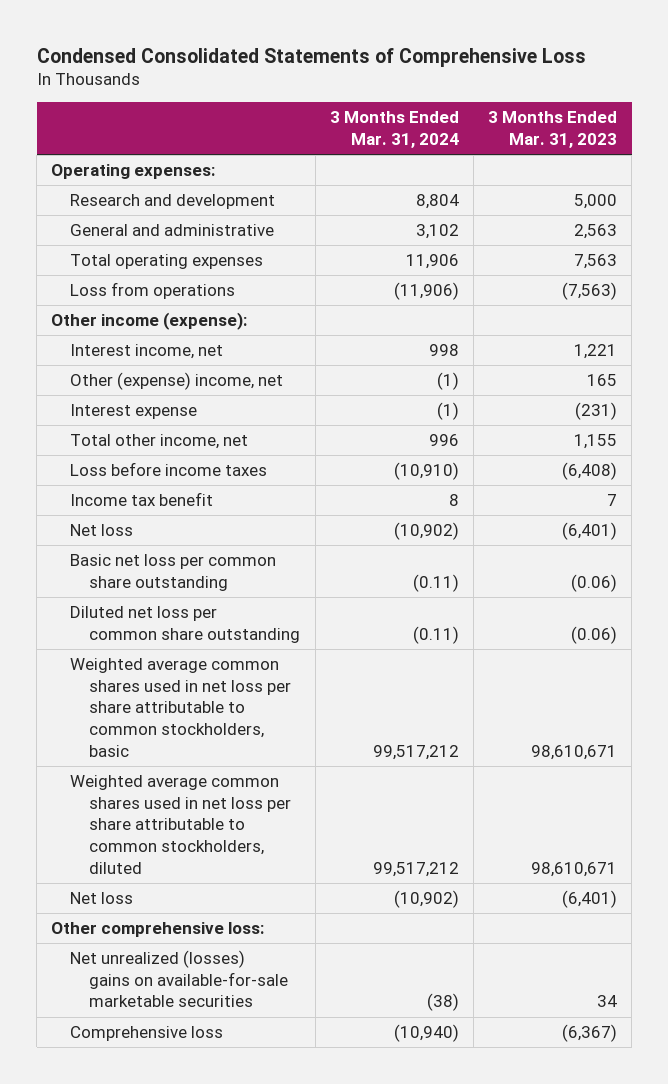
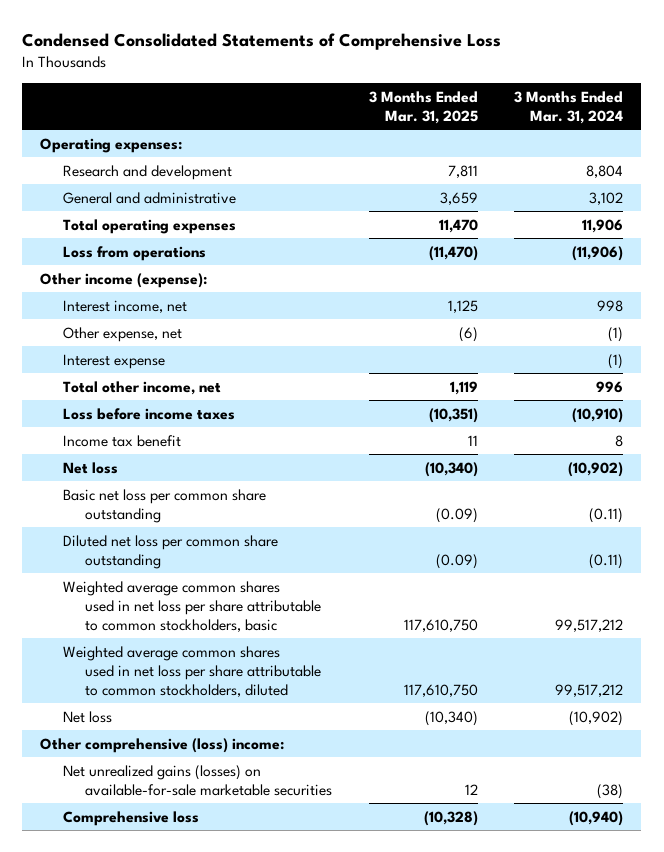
- | 3 Months Ended Mar. 31, 2024 | 3 Months Ended Mar. 31, 2023
+ | 3 Months Ended Mar. 31, 2025 | 3 Months Ended Mar. 31, 2024
- Other (expense) income, net | (1) | 165
+ Other expense, net | (6) | (1)
- Other comprehensive loss:
- Net unrealized (losses) gains on available-for-sale marketable securities | (38) | 34
+ Other comprehensive (loss) income:
+ Net unrealized gains (losses) on available-for-sale marketable securities | 12 | (38)

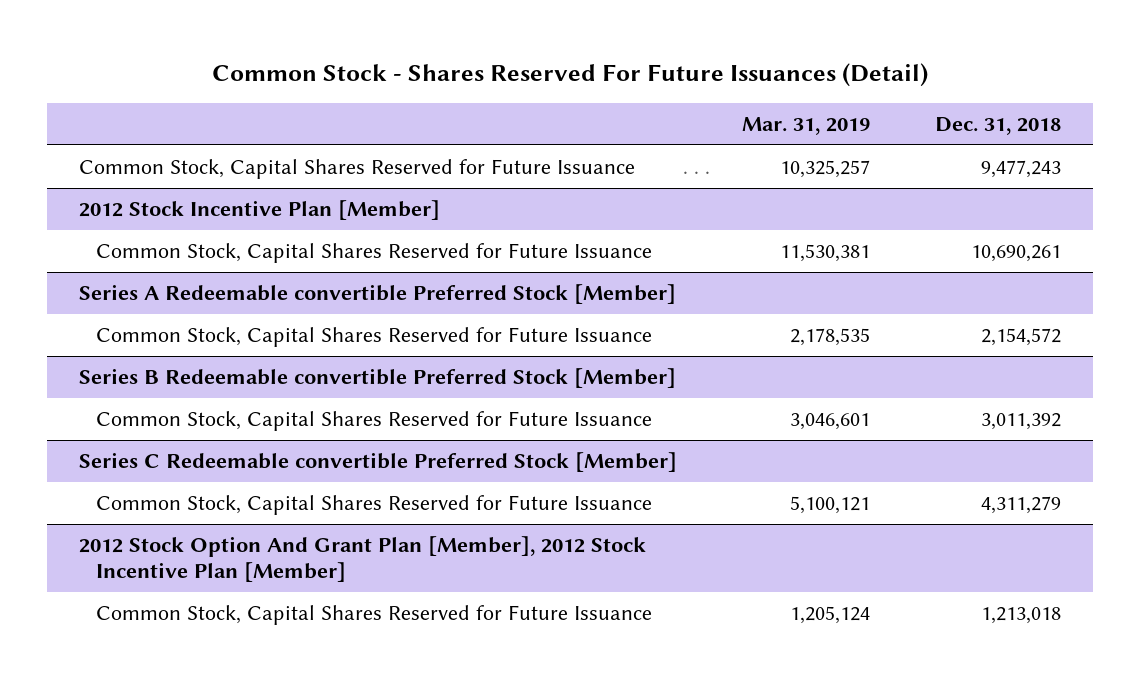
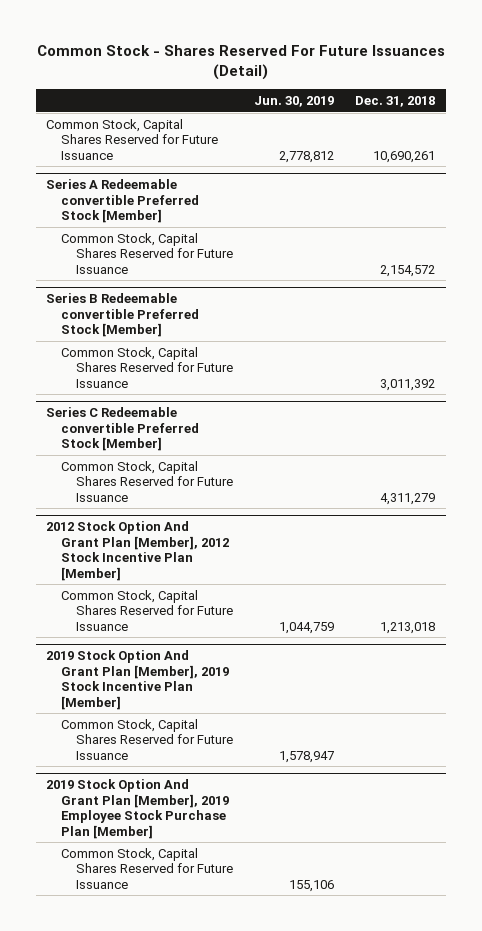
- | Mar. 31, 2019 | Dec. 31, 2018
+ | Jun. 30, 2019 | Dec. 31, 2018
- Common Stock, Capital Shares Reserved for Future Issuance | 10,325,257 | 9,477,243
- 2012 Stock Incentive Plan [Member]
+ 2019 Stock Option And Grant Plan [Member], 2019 Stock Incentive Plan [Member]
+ Common Stock, Capital Shares Reserved for Future Issuance | 1,578,947 |
+ 2019 Stock Option And Grant Plan [Member], 2019 Employee Stock Purchase Plan [Member]
+ Common Stock, Capital Shares Reserved for Future Issuance | 155,106 |

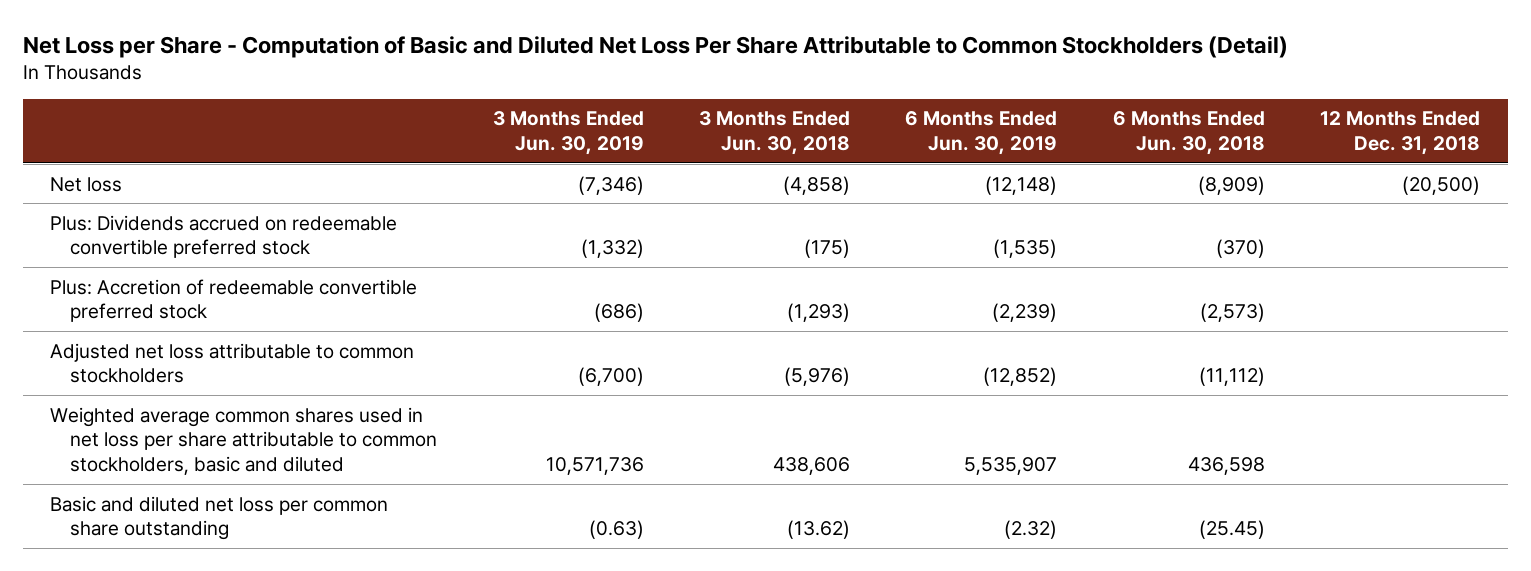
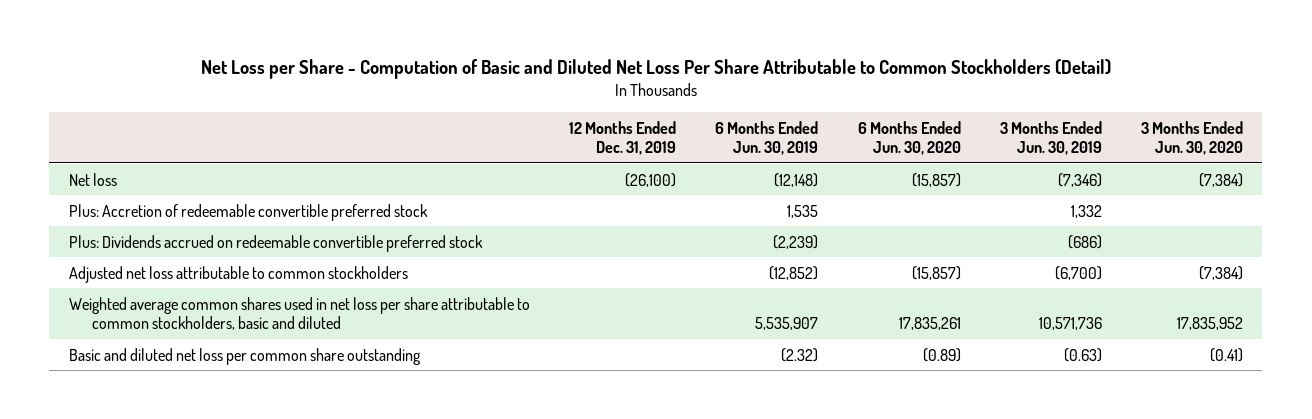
- | 3 Months Ended Jun. 30, 2019 | 3 Months Ended Jun. 30, 2018 | 6 Months Ended Jun. 30, 2019 | 6 Months Ended Jun. 30, 2018 | 12 Months Ended Dec. 31, 2018
+ | 12 Months Ended Dec. 31, 2019 | 6 Months Ended Jun. 30, 2019 | 6 Months Ended Jun. 30, 2020 | 3 Months Ended Jun. 30, 2019 | 3 Months Ended Jun. 30, 2020
- Plus: Dividends accrued on redeemable convertible preferred stock | (1,332) | (175) | (1,535) | (370) |
- Plus: Accretion of redeemable convertible preferred stock | (686) | (1,293) | (2,239) | (2,573) |
+ Plus: Accretion of redeemable convertible preferred stock | | 1,535 | | 1,332 |
+ Plus: Dividends accrued on redeemable convertible preferred stock | | (2,239) | | (686) |

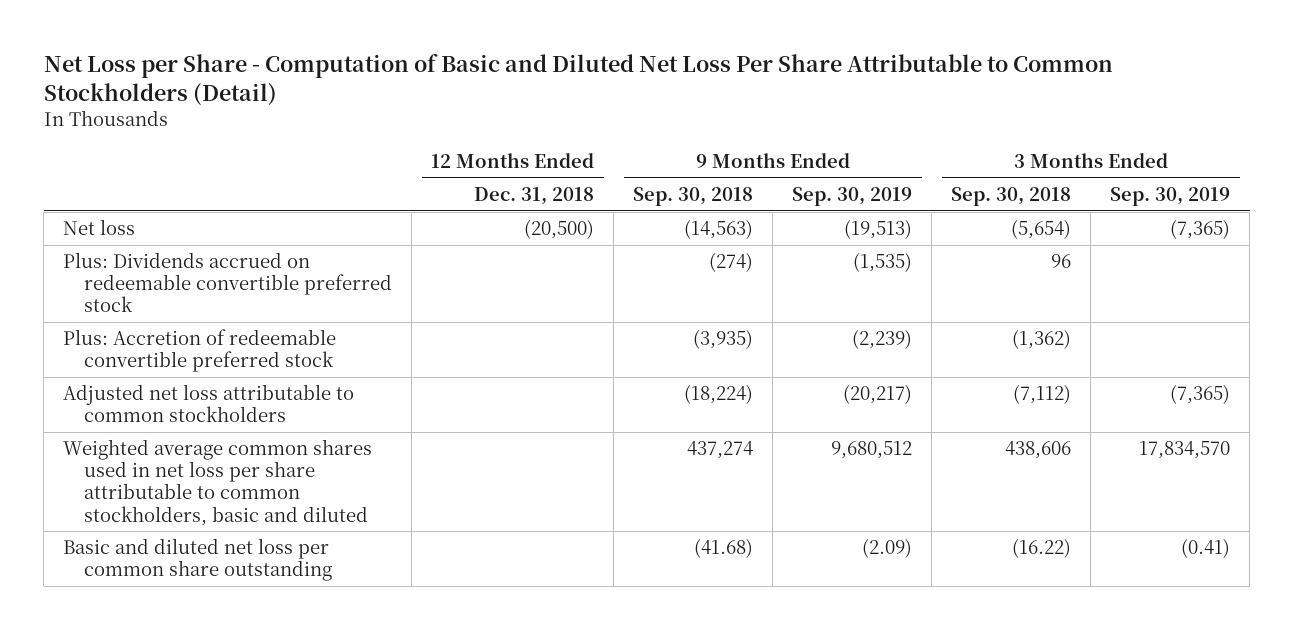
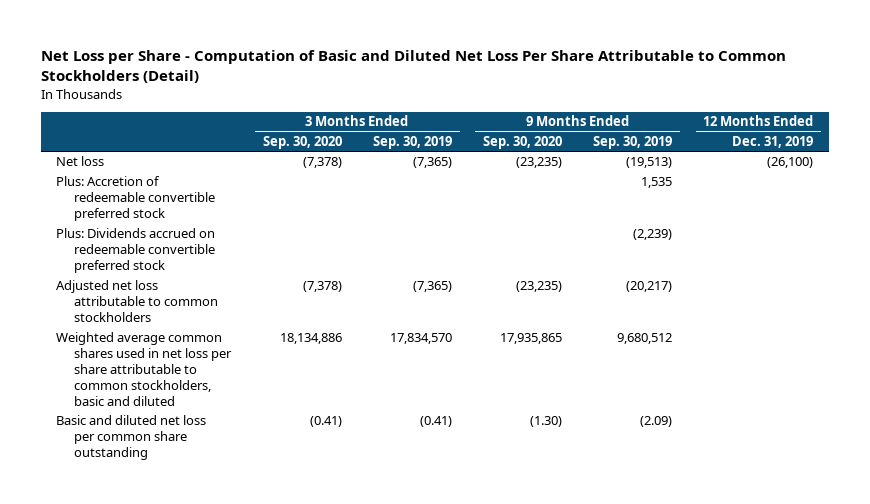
- | 12 Months Ended Dec. 31, 2018 | 9 Months Ended Sep. 30, 2018 | 9 Months Ended Sep. 30, 2019 | 3 Months Ended Sep. 30, 2018 | 3 Months Ended Sep. 30, 2019
+ | 3 Months Ended Sep. 30, 2020 | 3 Months Ended Sep. 30, 2019 | 9 Months Ended Sep. 30, 2020 | 9 Months Ended Sep. 30, 2019 | 12 Months Ended Dec. 31, 2019
- Plus: Dividends accrued on redeemable convertible preferred stock | | (274) | (1,535) | 96 |
- Plus: Accretion of redeemable convertible preferred stock | | (3,935) | (2,239) | (1,362) |
+ Plus: Accretion of redeemable convertible preferred stock | | | | 1,535 |
+ Plus: Dividends accrued on redeemable convertible preferred stock | | | | (2,239) |

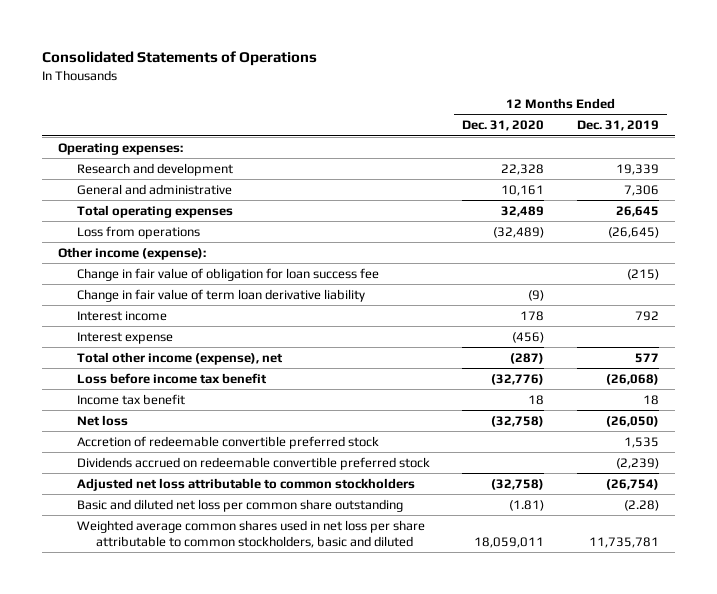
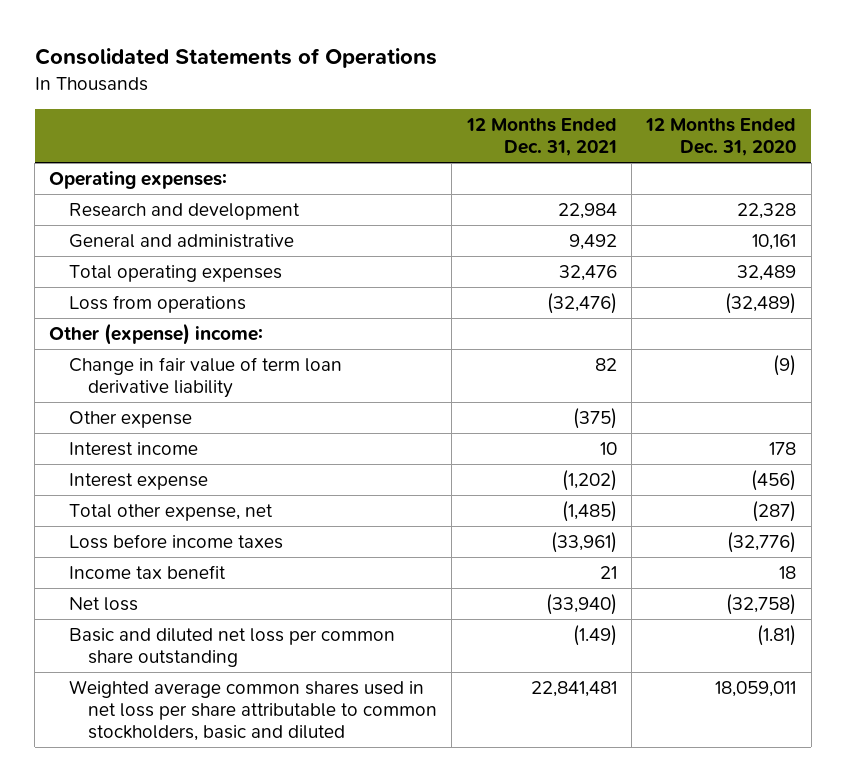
- | 12 Months Ended Dec. 31, 2020 | 12 Months Ended Dec. 31, 2019
+ | 12 Months Ended Dec. 31, 2021 | 12 Months Ended Dec. 31, 2020
- Other income (expense):
- Change in fair value of obligation for loan success fee | | (215)
+ Other (expense) income:
+ Other expense | (375) |
- Total other income (expense), net | (287) | 577
- Loss before income tax benefit | (32,776) | (26,068)
+ Total other expense, net | (1,485) | (287)
+ Loss before income taxes | (33,961) | (32,776)
- Accretion of redeemable convertible preferred stock | | 1,535
- Dividends accrued on redeemable convertible preferred stock | | (2,239)
- Adjusted net loss attributable to common stockholders | (32,758) | (26,754)

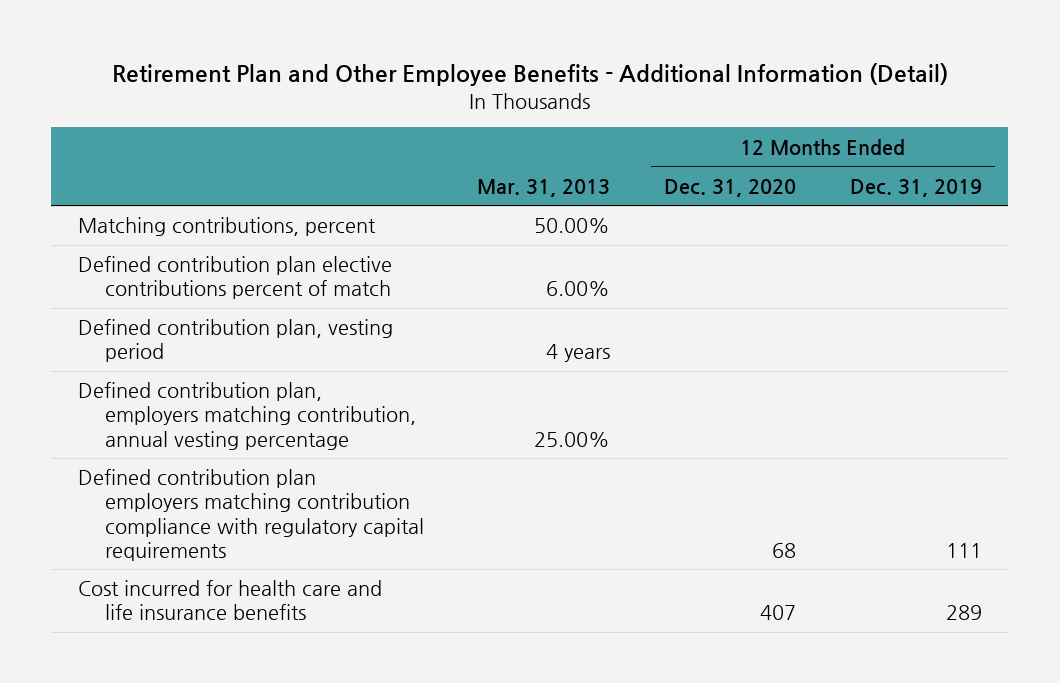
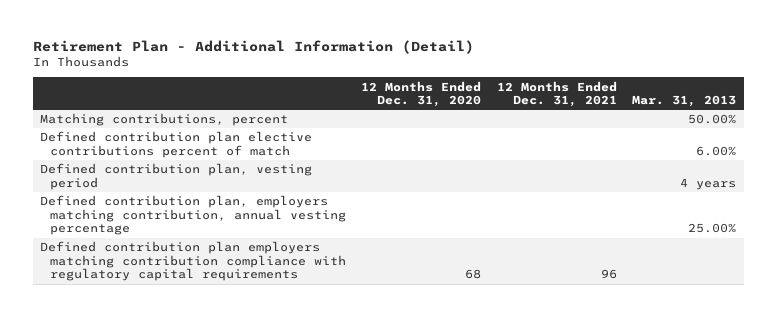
- Retirement Plan and Other Employee Benefits - Additional Information (Detail)
+ Retirement Plan - Additional Information (Detail)
- | Mar. 31, 2013 | 12 Months Ended Dec. 31, 2020 | 12 Months Ended Dec. 31, 2019
+ | 12 Months Ended Dec. 31, 2020 | 12 Months Ended Dec. 31, 2021 | Mar. 31, 2013
- Cost incurred for health care and life insurance benefits | | 407 | 289

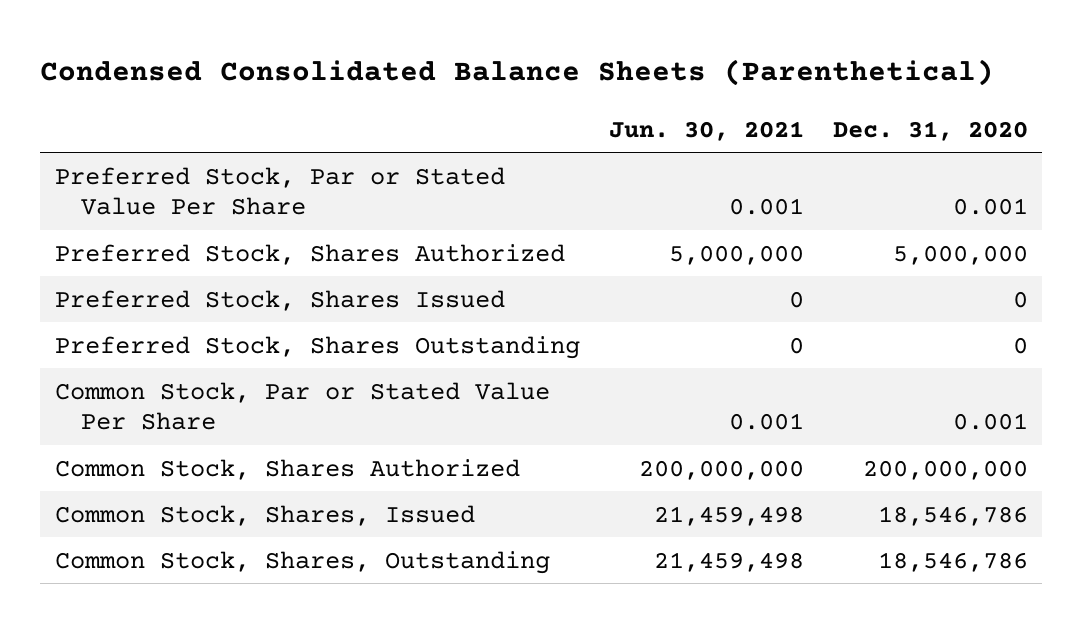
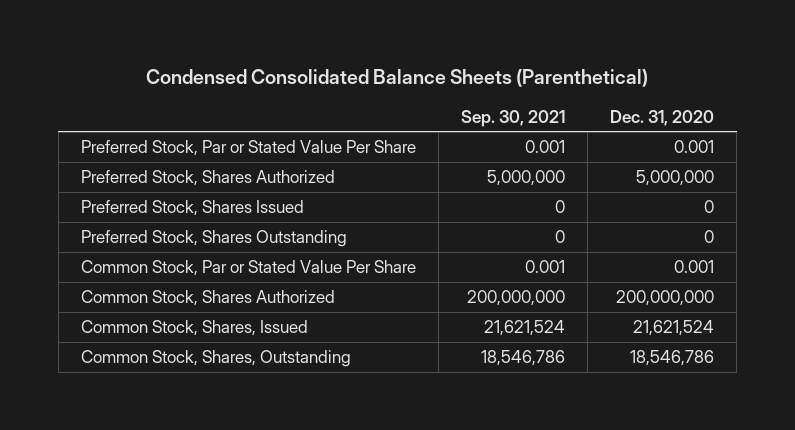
- | Jun. 30, 2021 | Dec. 31, 2020
+ | Sep. 30, 2021 | Dec. 31, 2020
- Common Stock, Shares, Issued | 21,459,498 | 18,546,786
+ Common Stock, Shares, Issued | 21,621,524 | 21,621,524

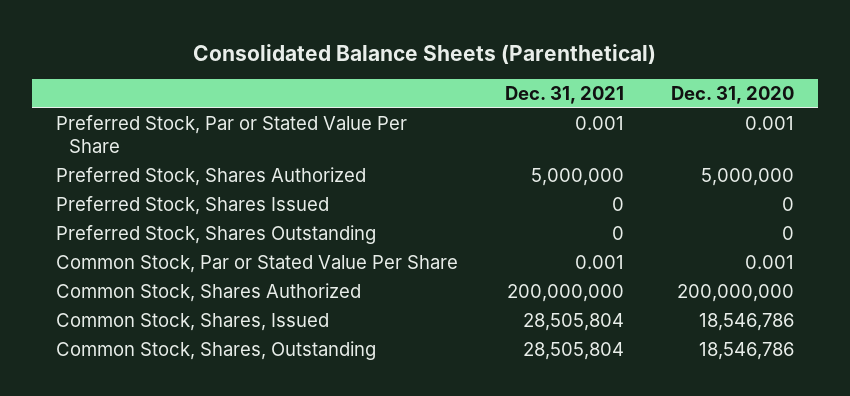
- Condensed Consolidated Balance Sheets (Parenthetical)
+ Consolidated Balance Sheets (Parenthetical)
- | Sep. 30, 2021 | Dec. 31, 2020
+ | Dec. 31, 2021 | Dec. 31, 2020
- Common Stock, Shares, Issued | 21,621,524 | 21,621,524
+ Common Stock, Shares, Issued | 28,505,804 | 18,546,786

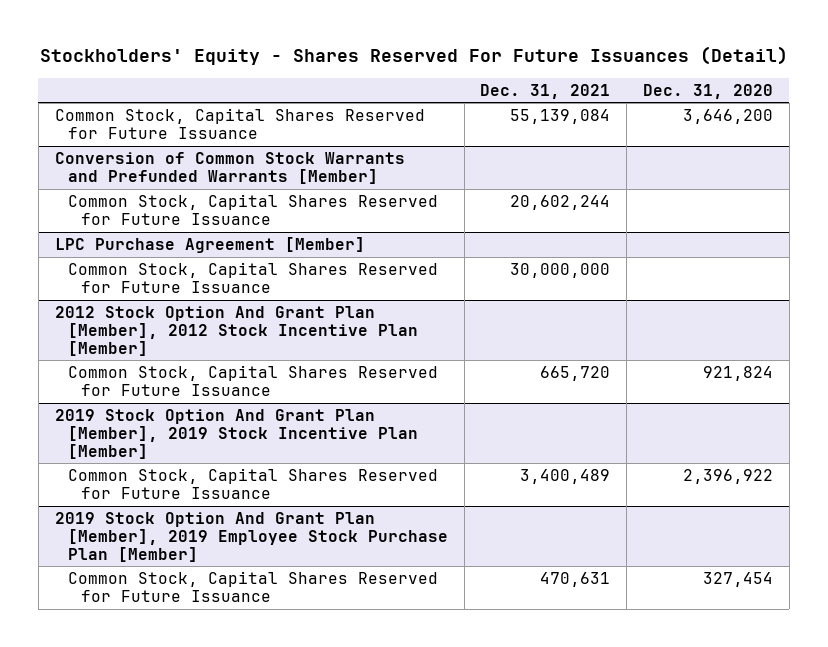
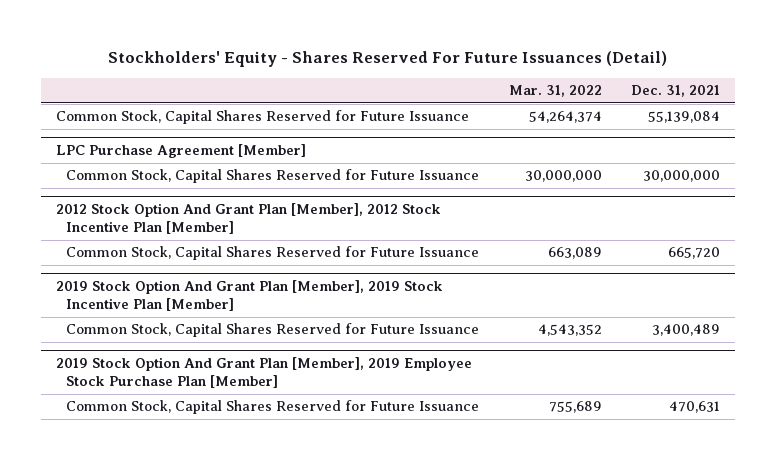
- | Dec. 31, 2021 | Dec. 31, 2020
+ | Mar. 31, 2022 | Dec. 31, 2021
- Conversion of Common Stock Warrants and Prefunded Warrants [Member]
- Common Stock, Capital Shares Reserved for Future Issuance | 20,602,244 |

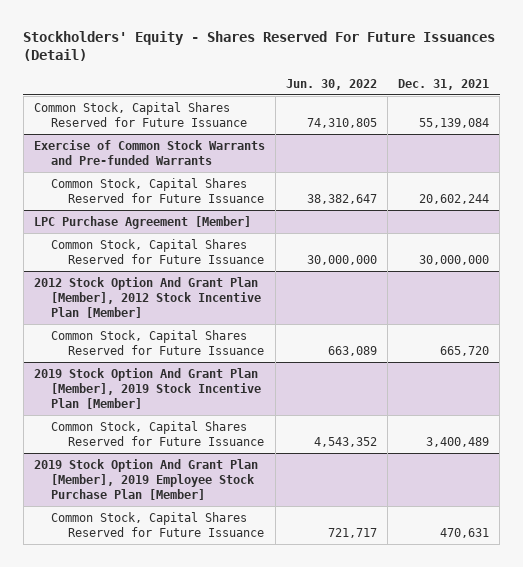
- | Mar. 31, 2022 | Dec. 31, 2021
+ | Jun. 30, 2022 | Dec. 31, 2021
+ Exercise of Common Stock Warrants and Pre-funded Warrants
+ Common Stock, Capital Shares Reserved for Future Issuance | 38,382,647 | 20,602,244

